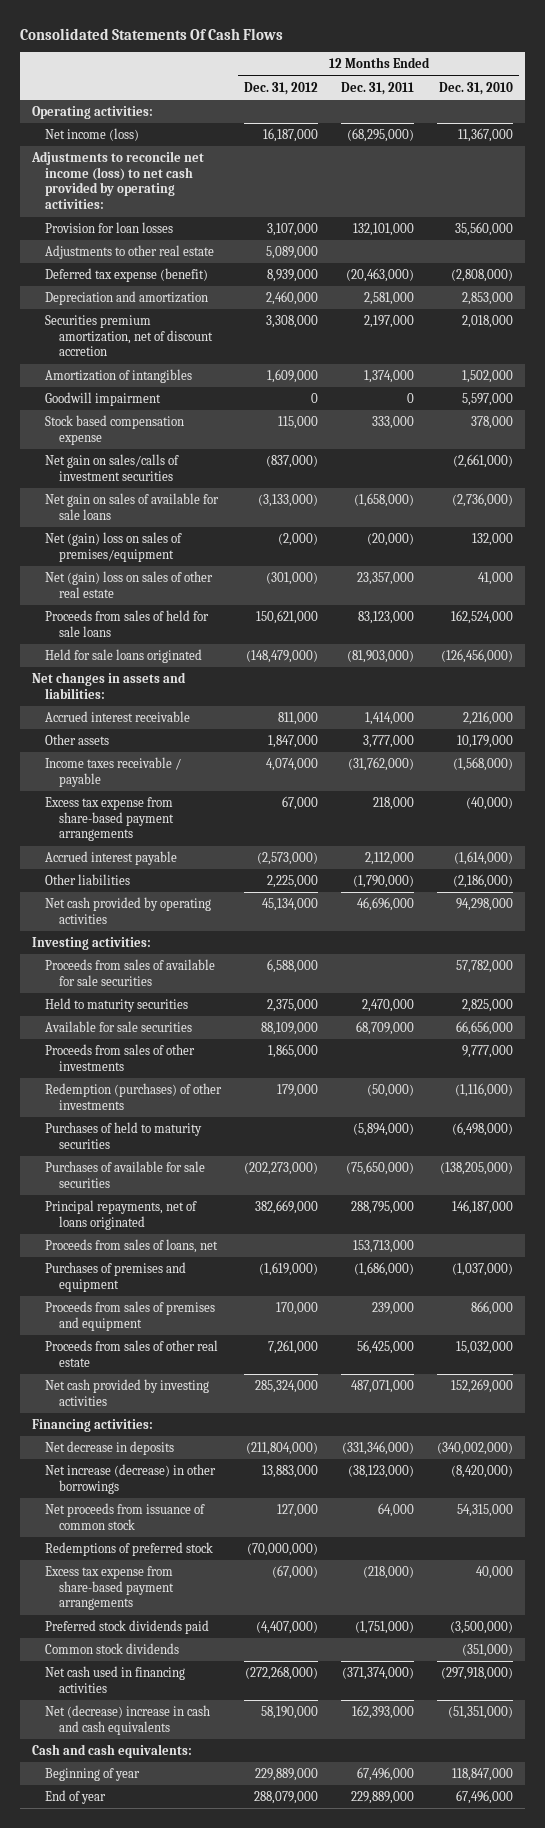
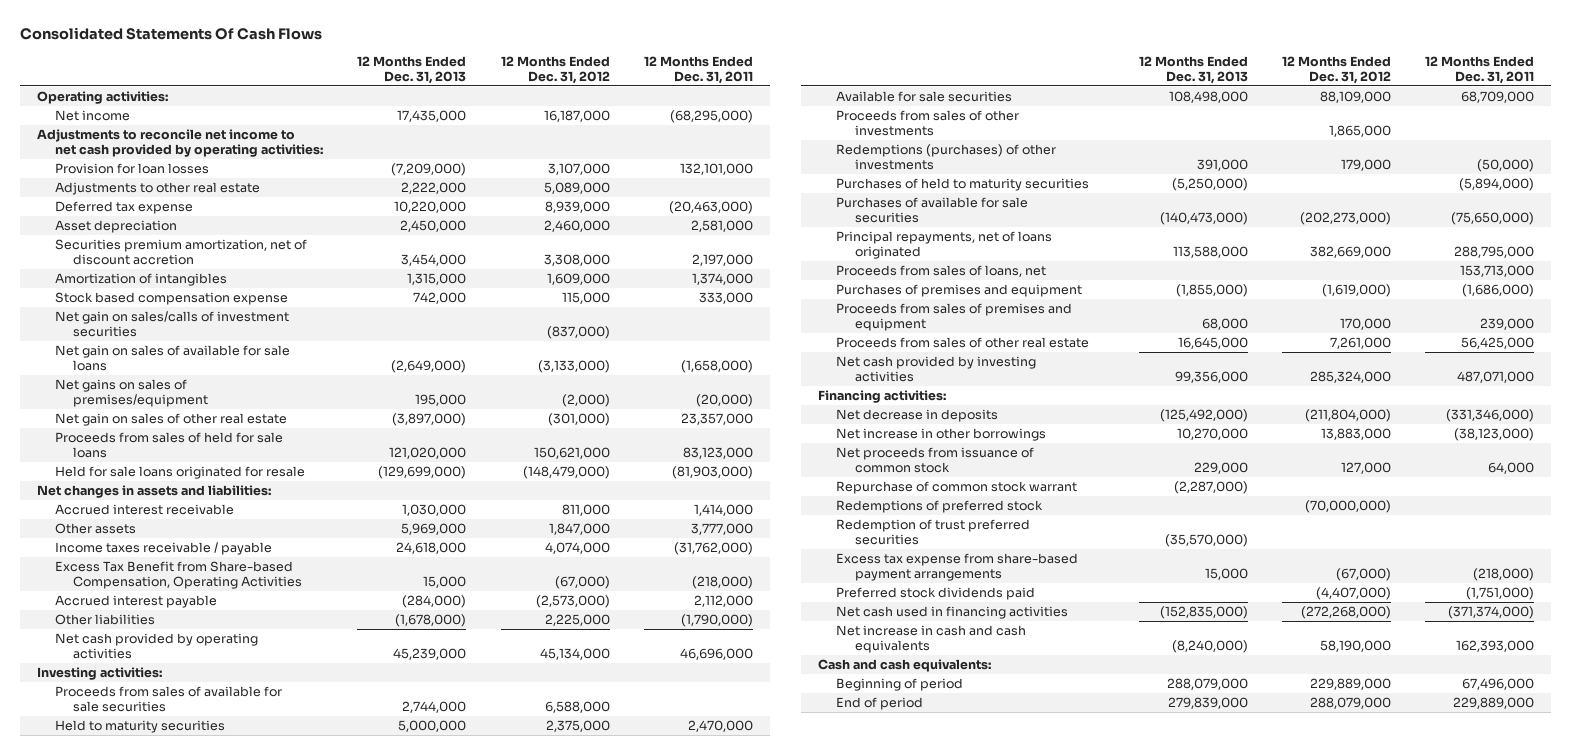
- | 12 Months Ended Dec. 31, 2012 | 12 Months Ended Dec. 31, 2011 | 12 Months Ended Dec. 31, 2010
+ | 12 Months Ended Dec. 31, 2013 | 12 Months Ended Dec. 31, 2012 | 12 Months Ended Dec. 31, 2011
- Net income (loss) | 16,187,000 | (68,295,000) | 11,367,000
- Adjustments to reconcile net income (loss) to net cash provided by operating activities:
+ Net income | 17,435,000 | 16,187,000 | (68,295,000)
+ Adjustments to reconcile net income to net cash provided by operating activities:
- Deferred tax expense (benefit) | 8,939,000 | (20,463,000) | (2,808,000)
- Depreciation and amortization | 2,460,000 | 2,581,000 | 2,853,000
+ Deferred tax expense | 10,220,000 | 8,939,000 | (20,463,000)
+ Asset depreciation | 2,450,000 | 2,460,000 | 2,581,000
- Goodwill impairment | 0 | 0 | 5,597,000
- Net (gain) loss on sales of premises/equipment | (2,000) | (20,000) | 132,000
- Net (gain) loss on sales of other real estate | (301,000) | 23,357,000 | 41,000
+ Net gains on sales of premises/equipment | 195,000 | (2,000) | (20,000)
+ Net gain on sales of other real estate | (3,897,000) | (301,000) | 23,357,000
- Held for sale loans originated | (148,479,000) | (81,903,000) | (126,456,000)
+ Held for sale loans originated for resale | (129,699,000) | (148,479,000) | (81,903,000)
- Excess tax expense from share-based payment arrangements | 67,000 | 218,000 | (40,000)
+ Excess Tax Benefit from Share-based Compensation, Operating Activities | 15,000 | (67,000) | (218,000)
- Redemption (purchases) of other investments | 179,000 | (50,000) | (1,116,000)
+ Redemptions (purchases) of other investments | 391,000 | 179,000 | (50,000)
- Net increase (decrease) in other borrowings | 13,883,000 | (38,123,000) | (8,420,000)
+ Net increase in other borrowings | 10,270,000 | 13,883,000 | (38,123,000)
+ Repurchase of common stock warrant | (2,287,000) | |
+ Redemption of trust preferred securities | (35,570,000) | |
- Common stock dividends | | | (351,000)
- Net (decrease) increase in cash and cash equivalents | 58,190,000 | 162,393,000 | (51,351,000)
+ Net increase in cash and cash equivalents | (8,240,000) | 58,190,000 | 162,393,000
- Beginning of year | 229,889,000 | 67,496,000 | 118,847,000
- End of year | 288,079,000 | 229,889,000 | 67,496,000
+ Beginning of period | 288,079,000 | 229,889,000 | 67,496,000
+ End of period | 279,839,000 | 288,079,000 | 229,889,000

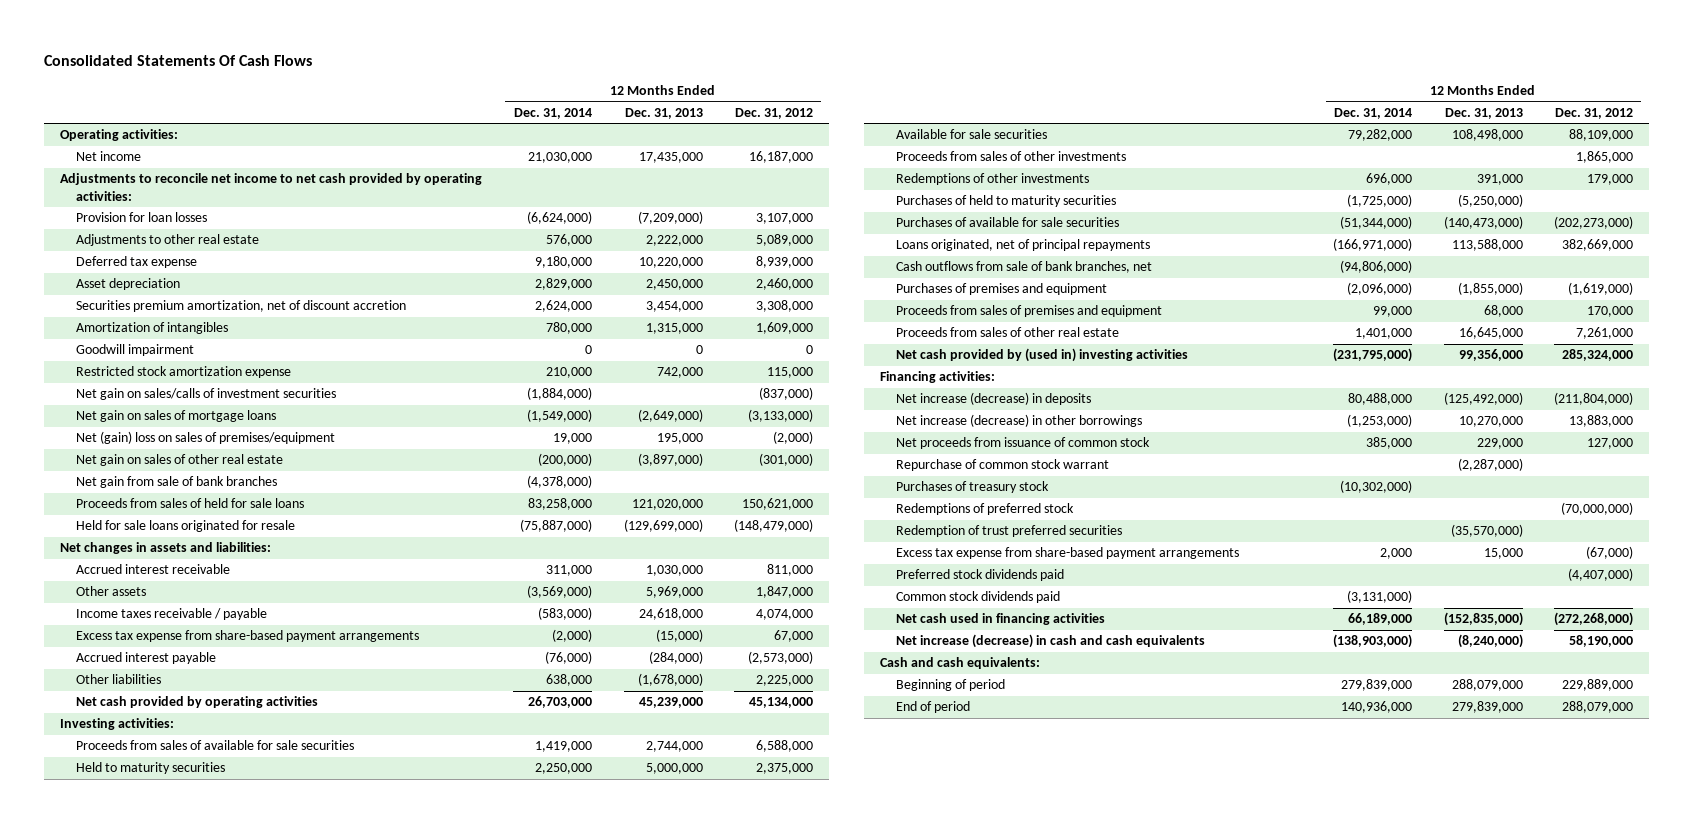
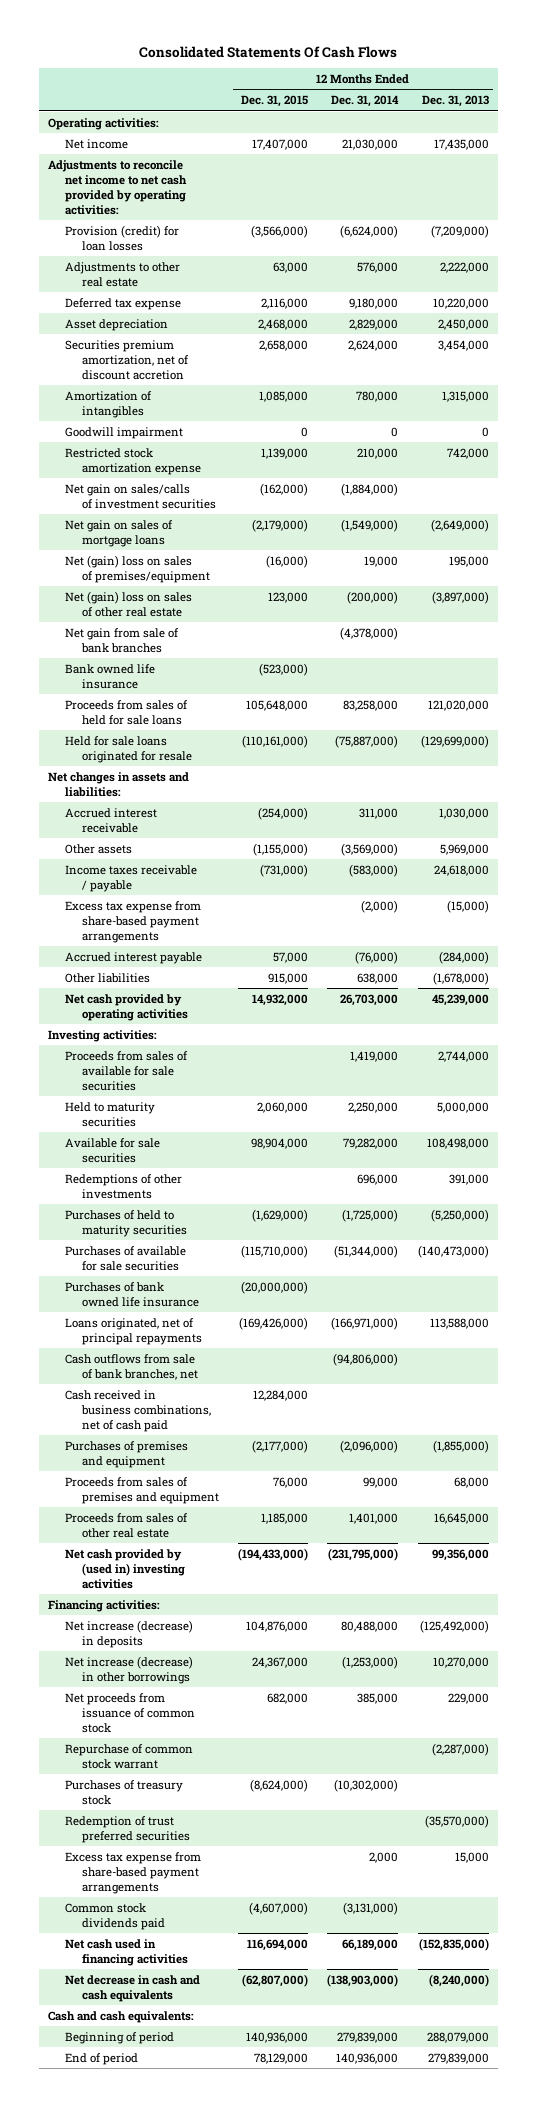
- | 12 Months Ended Dec. 31, 2014 | 12 Months Ended Dec. 31, 2013 | 12 Months Ended Dec. 31, 2012
+ | 12 Months Ended Dec. 31, 2015 | 12 Months Ended Dec. 31, 2014 | 12 Months Ended Dec. 31, 2013
- Provision for loan losses | (6,624,000) | (7,209,000) | 3,107,000
+ Provision (credit) for loan losses | (3,566,000) | (6,624,000) | (7,209,000)
- Net gain on sales of other real estate | (200,000) | (3,897,000) | (301,000)
+ Net (gain) loss on sales of other real estate | 123,000 | (200,000) | (3,897,000)
+ Bank owned life insurance | (523,000) | |
- Proceeds from sales of other investments | | | 1,865,000
+ Purchases of bank owned life insurance | (20,000,000) | |
+ Cash received in business combinations, net of cash paid | 12,284,000 | |
- Redemptions of preferred stock | | | (70,000,000)
- Preferred stock dividends paid | | | (4,407,000)
- Net increase (decrease) in cash and cash equivalents | (138,903,000) | (8,240,000) | 58,190,000
+ Net decrease in cash and cash equivalents | (62,807,000) | (138,903,000) | (8,240,000)

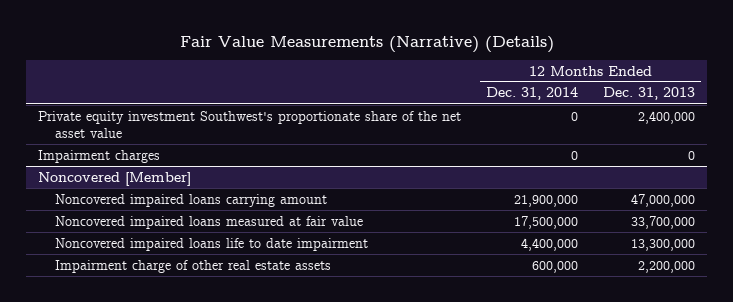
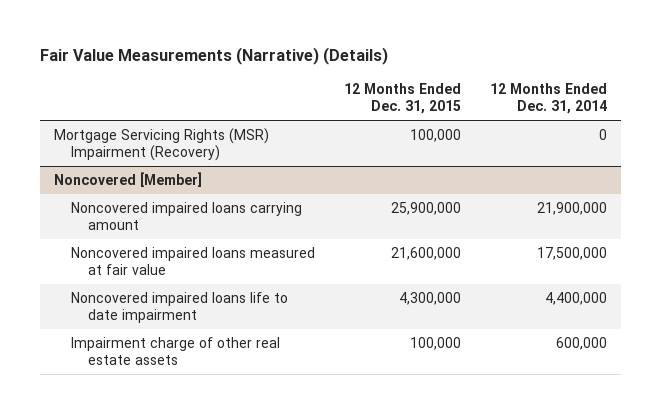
- | 12 Months Ended Dec. 31, 2014 | 12 Months Ended Dec. 31, 2013
+ | 12 Months Ended Dec. 31, 2015 | 12 Months Ended Dec. 31, 2014
- Private equity investment Southwest's proportionate share of the net asset value | 0 | 2,400,000
- Impairment charges | 0 | 0
+ Mortgage Servicing Rights (MSR) Impairment (Recovery) | 100,000 | 0

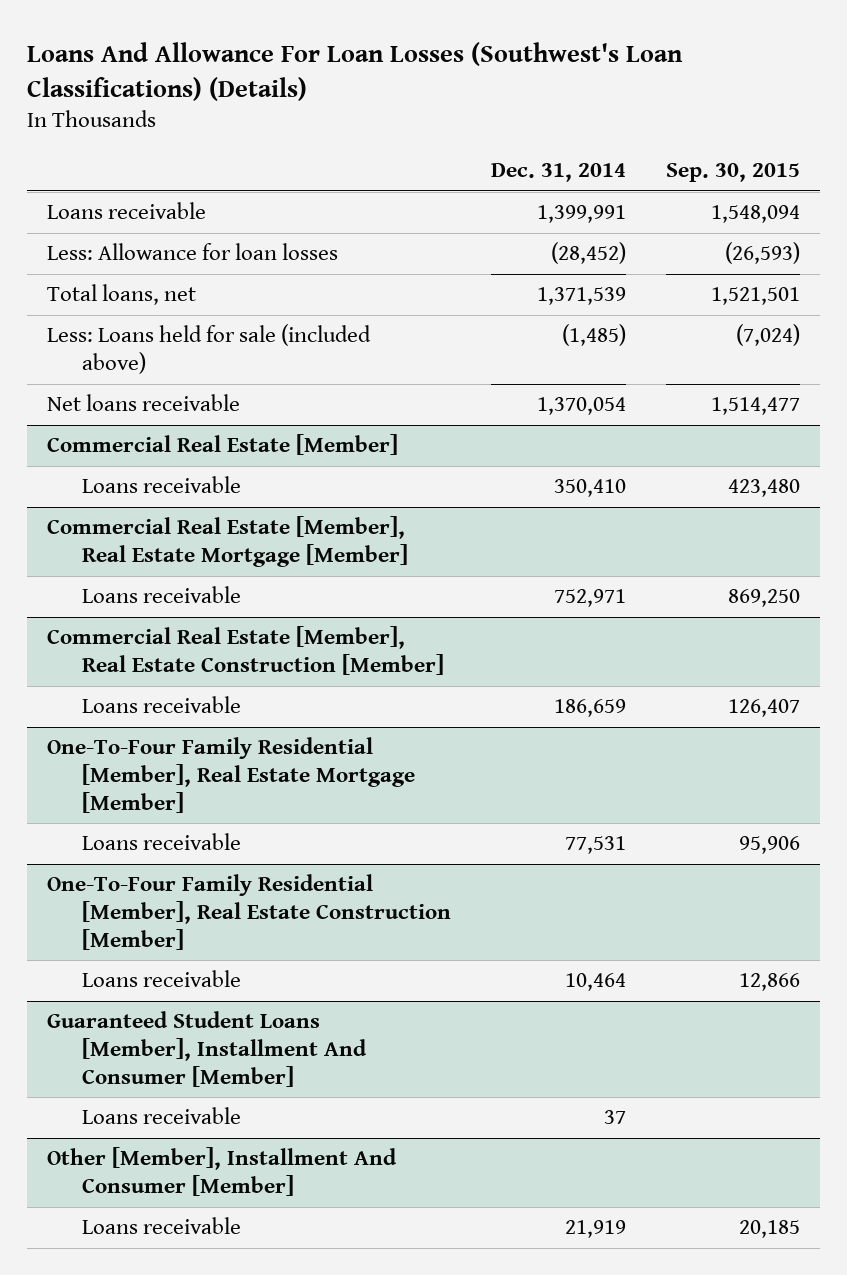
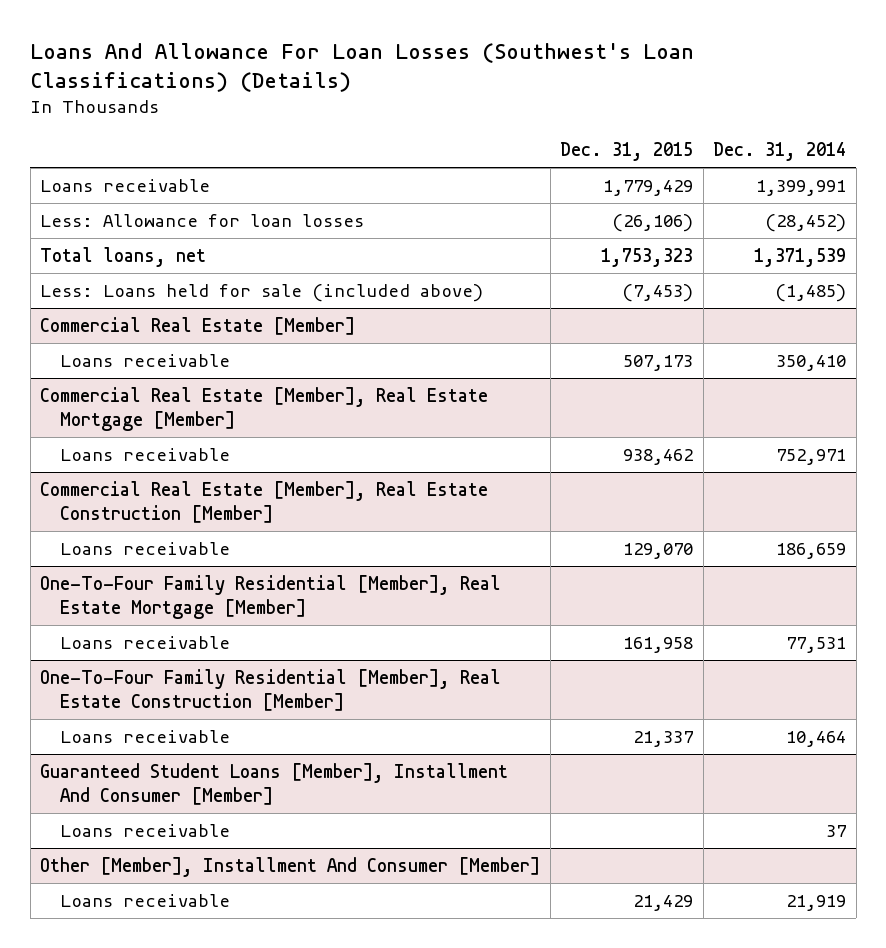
- | Dec. 31, 2014 | Sep. 30, 2015
+ | Dec. 31, 2015 | Dec. 31, 2014
- Net loans receivable | 1,370,054 | 1,514,477

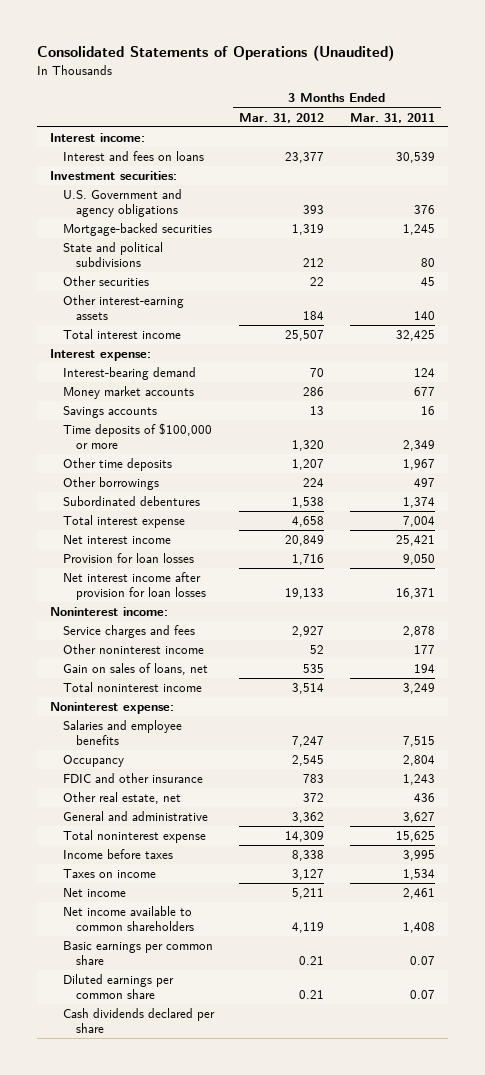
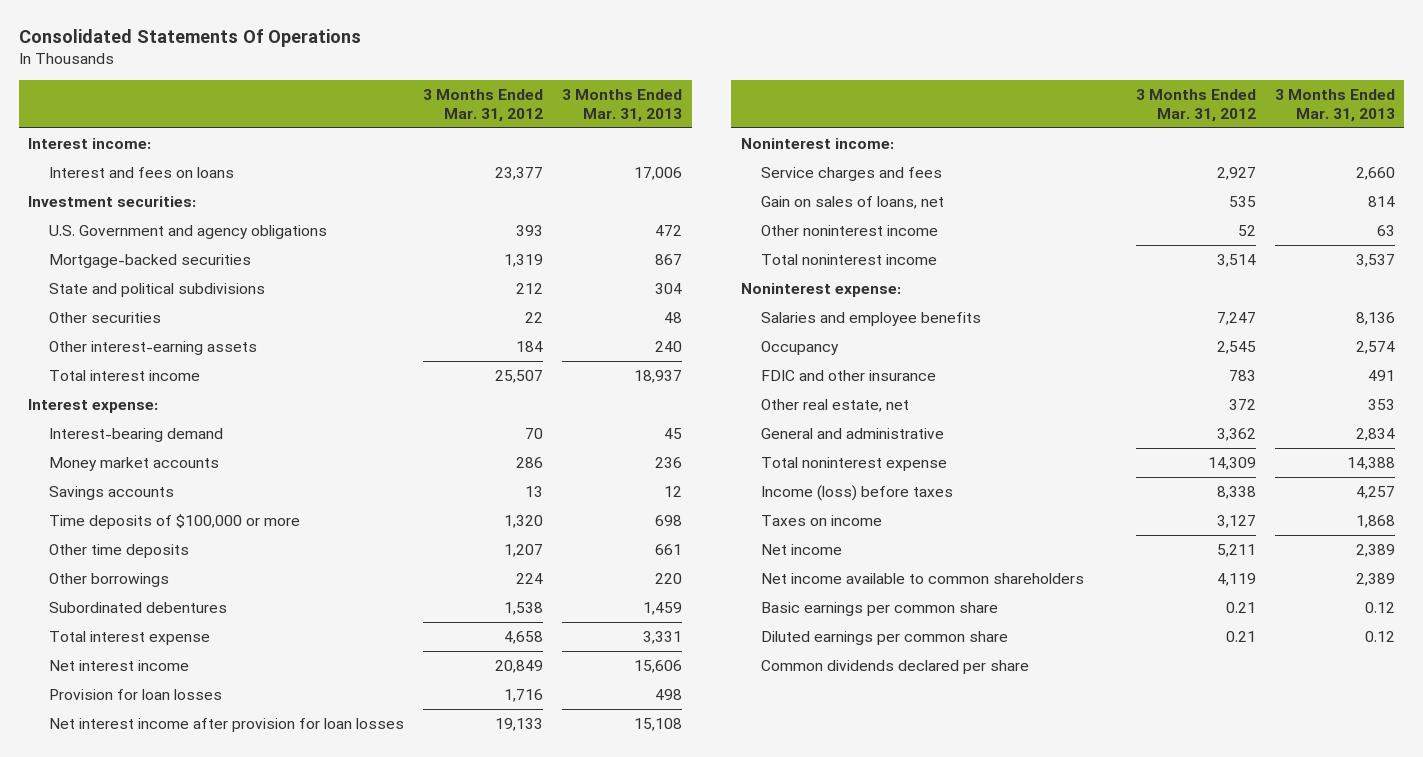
- Consolidated Statements of Operations (Unaudited)
+ Consolidated Statements Of Operations
- | 3 Months Ended Mar. 31, 2012 | 3 Months Ended Mar. 31, 2011
+ | 3 Months Ended Mar. 31, 2012 | 3 Months Ended Mar. 31, 2013
moved down: Other noninterest income | 52 | 63
- Income before taxes | 8,338 | 3,995
+ Income (loss) before taxes | 8,338 | 4,257
- Cash dividends declared per share
+ Common dividends declared per share

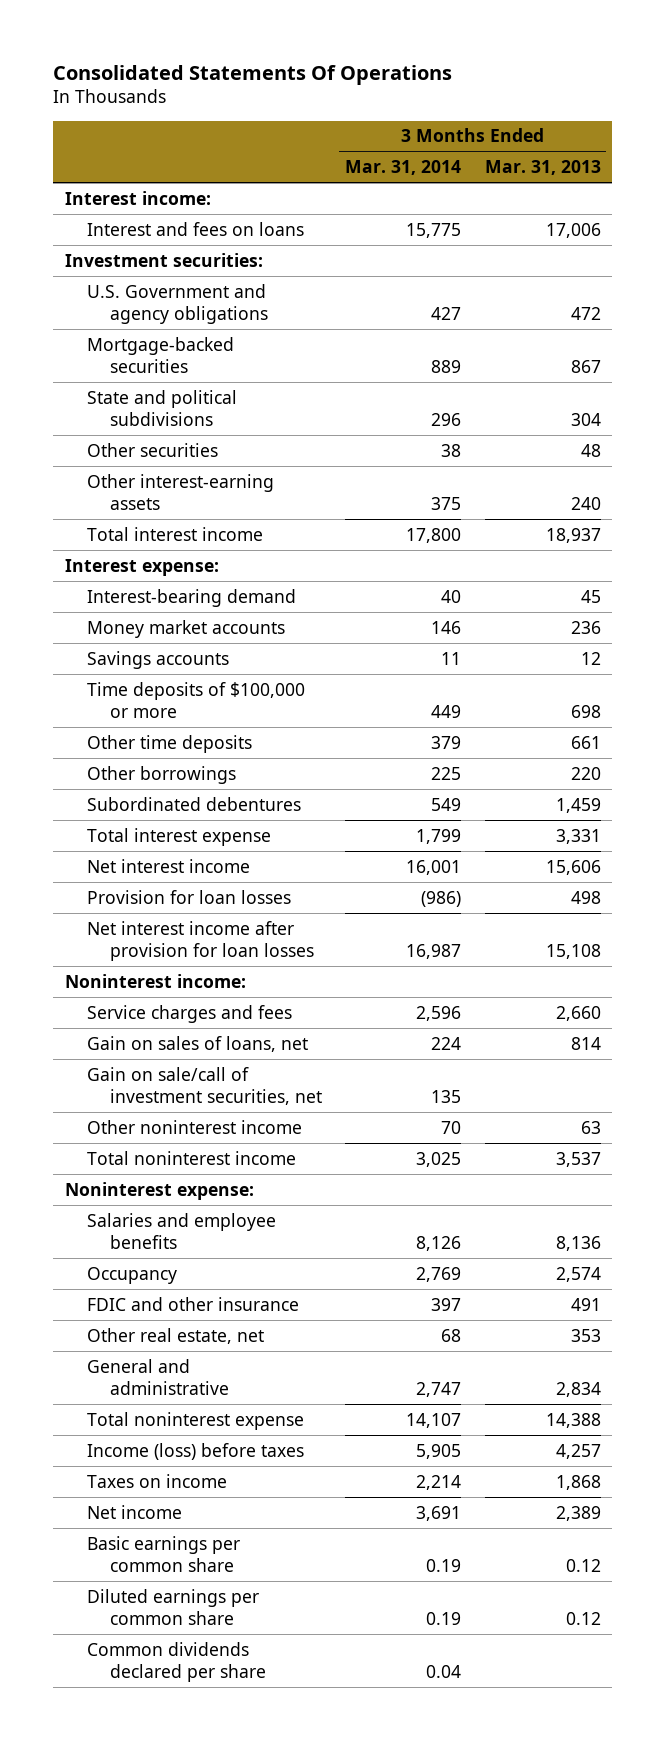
- | 3 Months Ended Mar. 31, 2012 | 3 Months Ended Mar. 31, 2013
+ | 3 Months Ended Mar. 31, 2014 | 3 Months Ended Mar. 31, 2013
+ Gain on sale/call of investment securities, net | 135 |
- Net income available to common shareholders | 4,119 | 2,389

